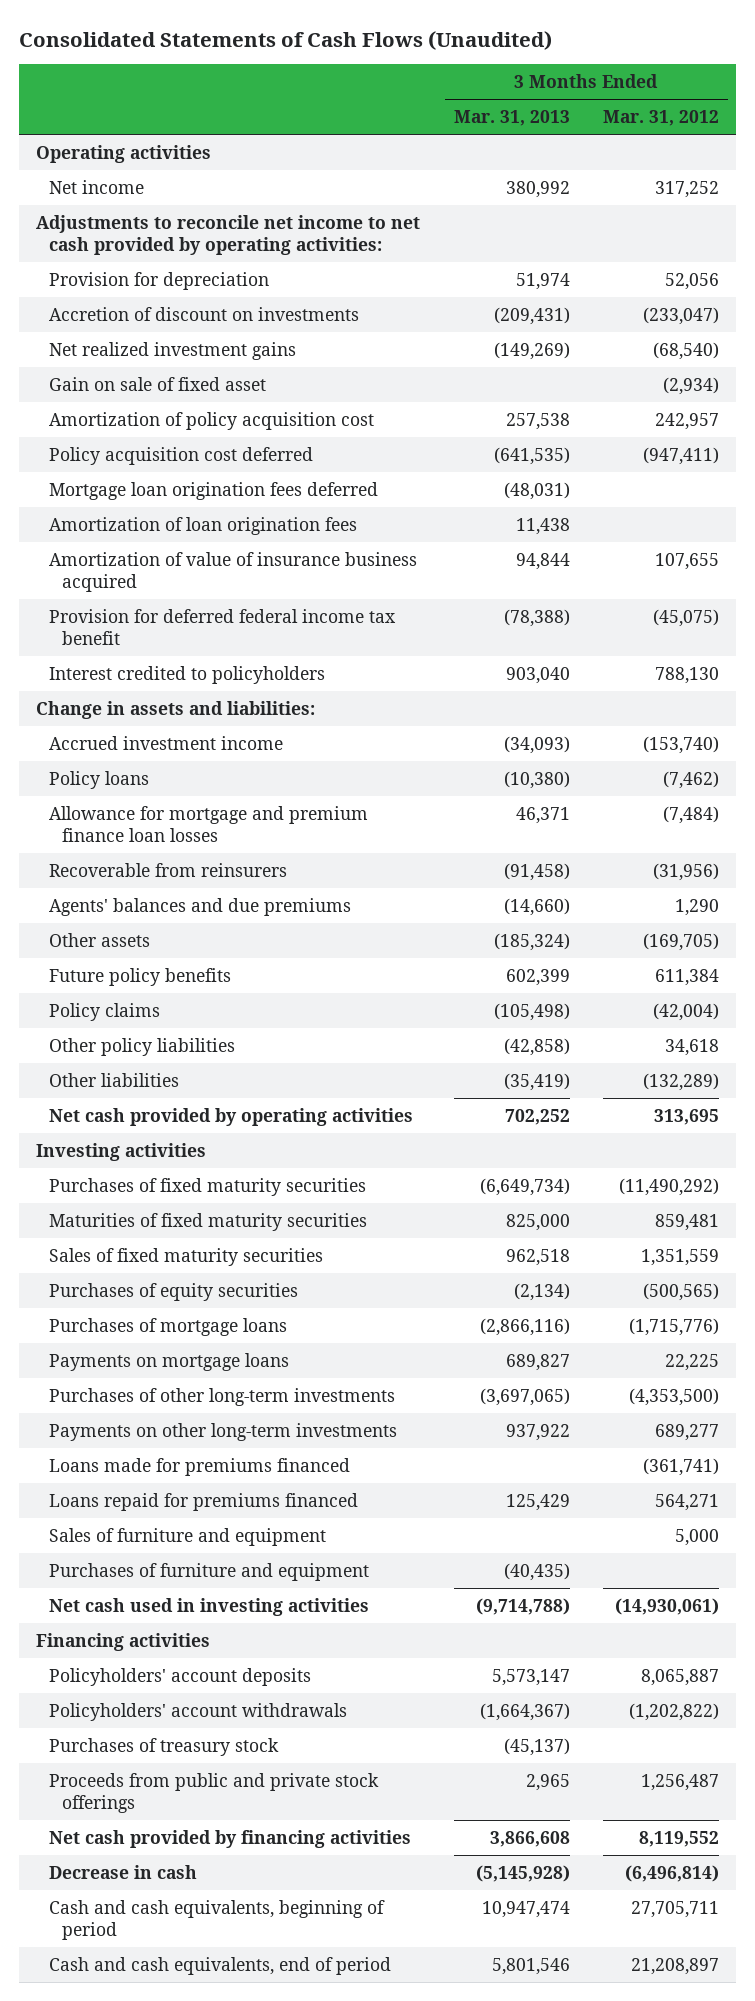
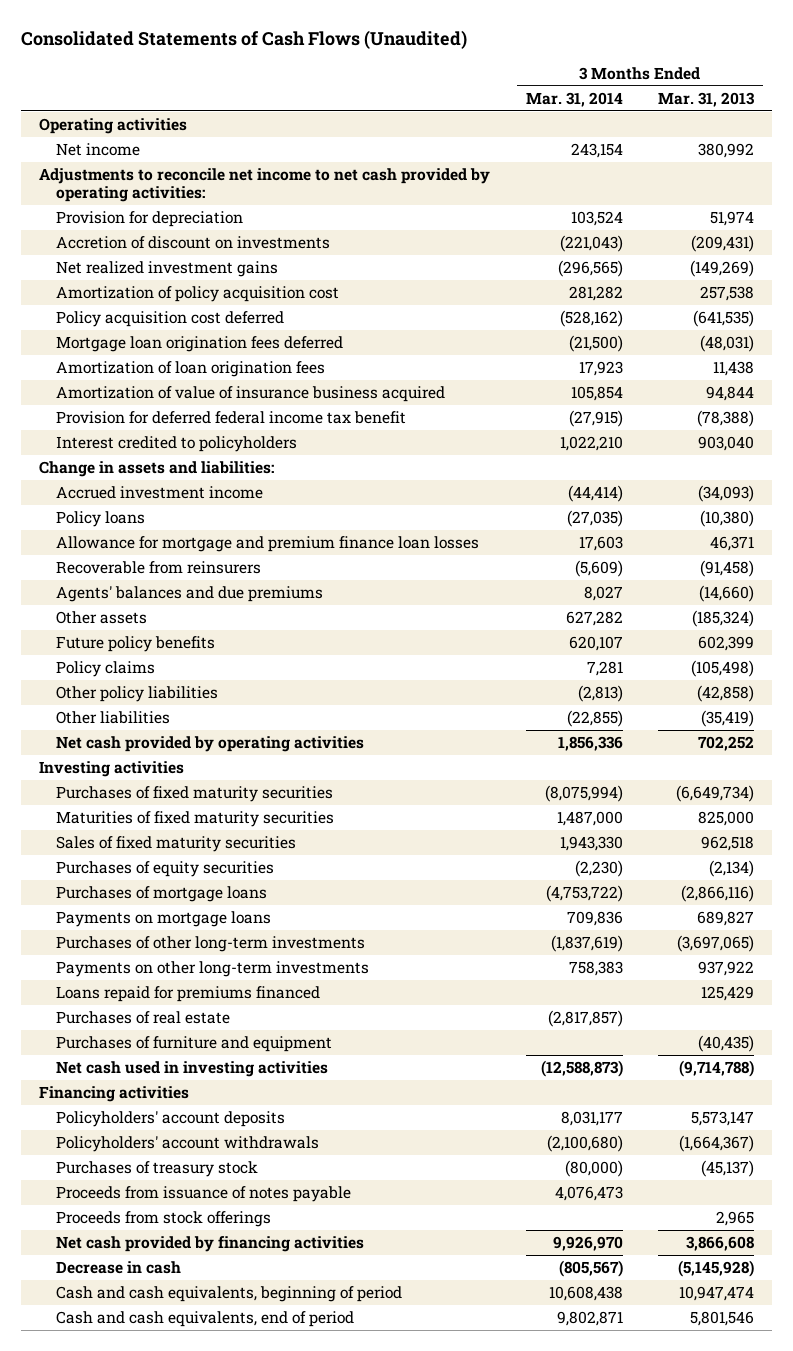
- | 3 Months Ended Mar. 31, 2013 | 3 Months Ended Mar. 31, 2012
+ | 3 Months Ended Mar. 31, 2014 | 3 Months Ended Mar. 31, 2013
- Gain on sale of fixed asset | | (2,934)
- Loans made for premiums financed | | (361,741)
- Sales of furniture and equipment | | 5,000
+ Purchases of real estate | (2,817,857) |
- Proceeds from public and private stock offerings | 2,965 | 1,256,487
+ Proceeds from issuance of notes payable | 4,076,473 |
+ Proceeds from stock offerings | | 2,965

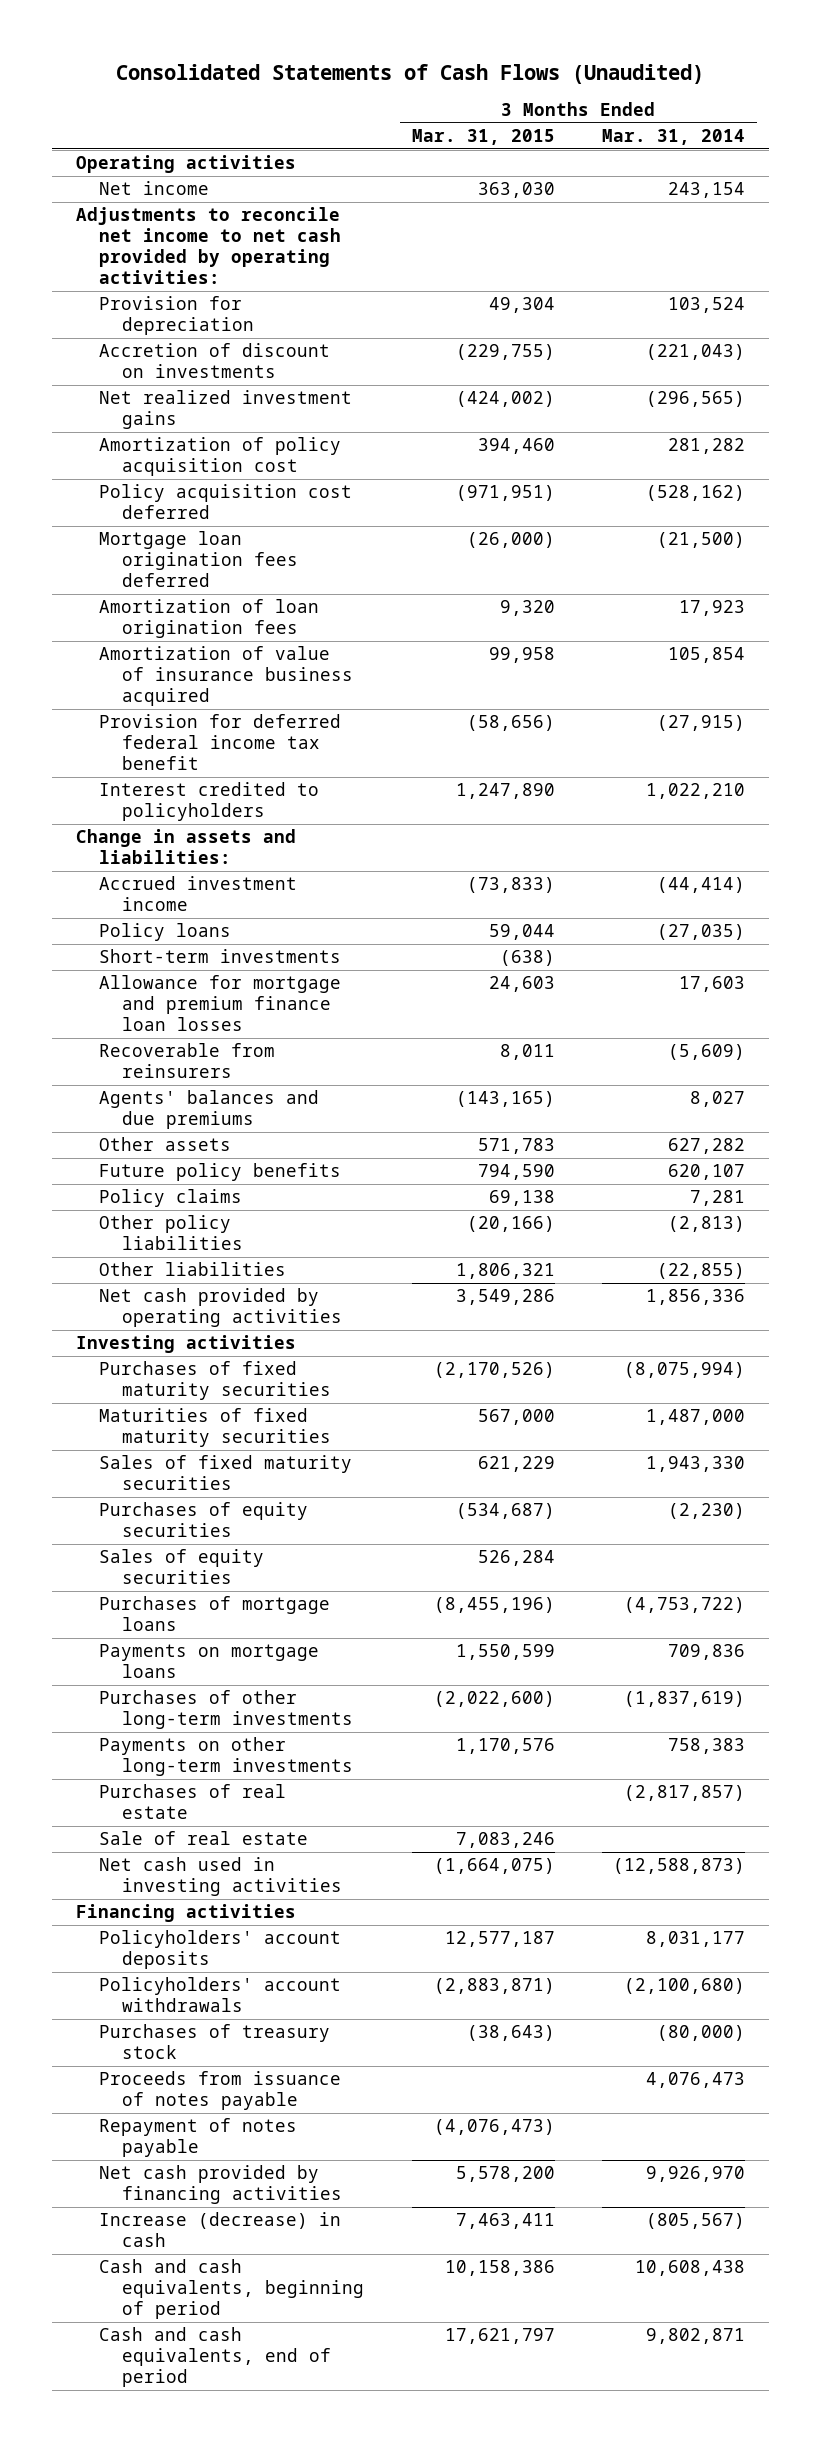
- | 3 Months Ended Mar. 31, 2014 | 3 Months Ended Mar. 31, 2013
+ | 3 Months Ended Mar. 31, 2015 | 3 Months Ended Mar. 31, 2014
+ Short-term investments | (638) |
+ Sales of equity securities | 526,284 |
- Loans repaid for premiums financed | | 125,429
- Purchases of furniture and equipment | | (40,435)
+ Sale of real estate | 7,083,246 |
- Proceeds from stock offerings | | 2,965
+ Repayment of notes payable | (4,076,473) |
- Decrease in cash | (805,567) | (5,145,928)
+ Increase (decrease) in cash | 7,463,411 | (805,567)

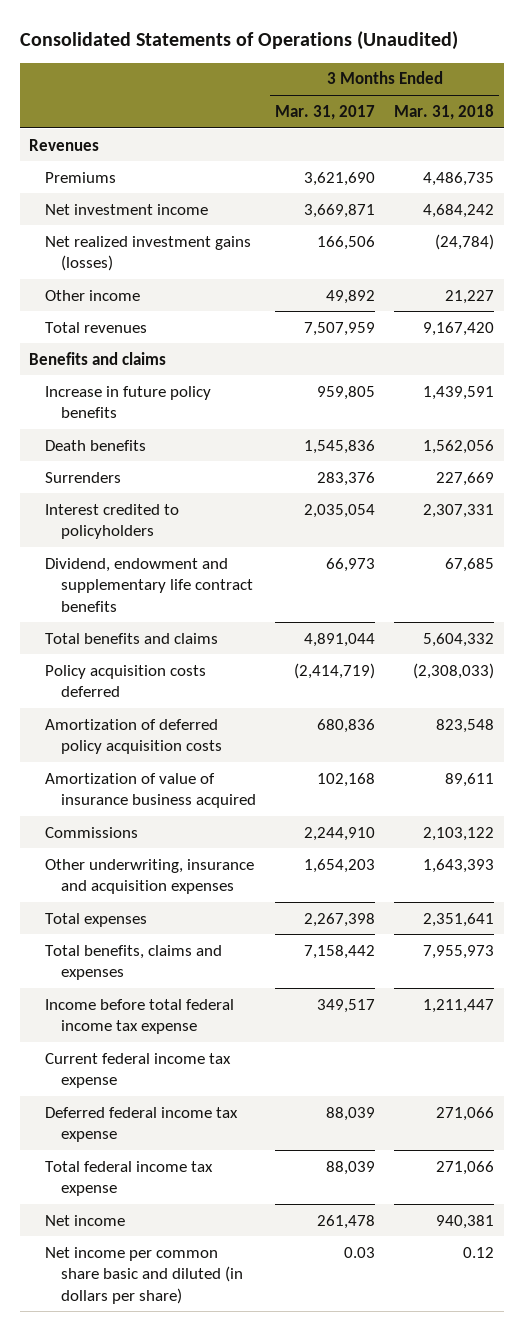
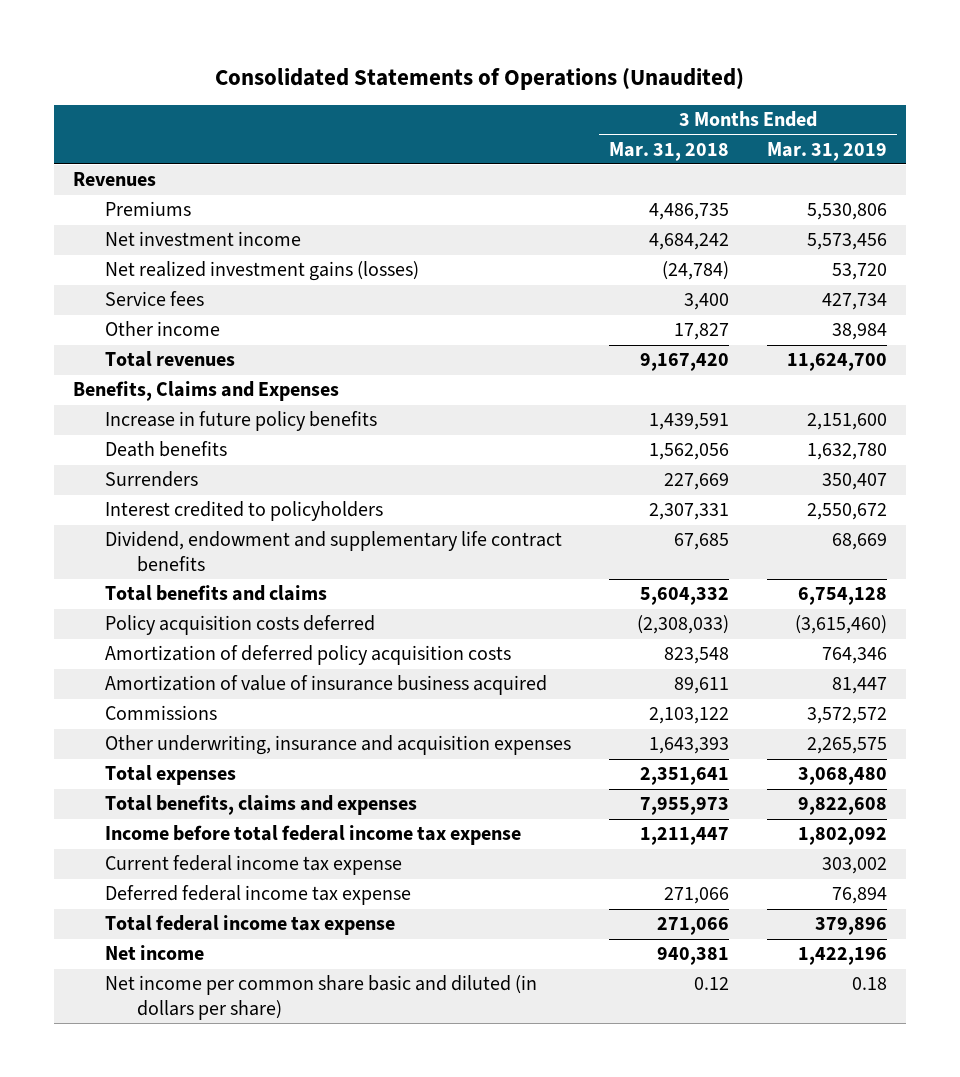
- | 3 Months Ended Mar. 31, 2017 | 3 Months Ended Mar. 31, 2018
+ | 3 Months Ended Mar. 31, 2018 | 3 Months Ended Mar. 31, 2019
- Other income | 49,892 | 21,227
+ Service fees | 3,400 | 427,734
+ Other income | 17,827 | 38,984
- Benefits and claims
+ Benefits, Claims and Expenses

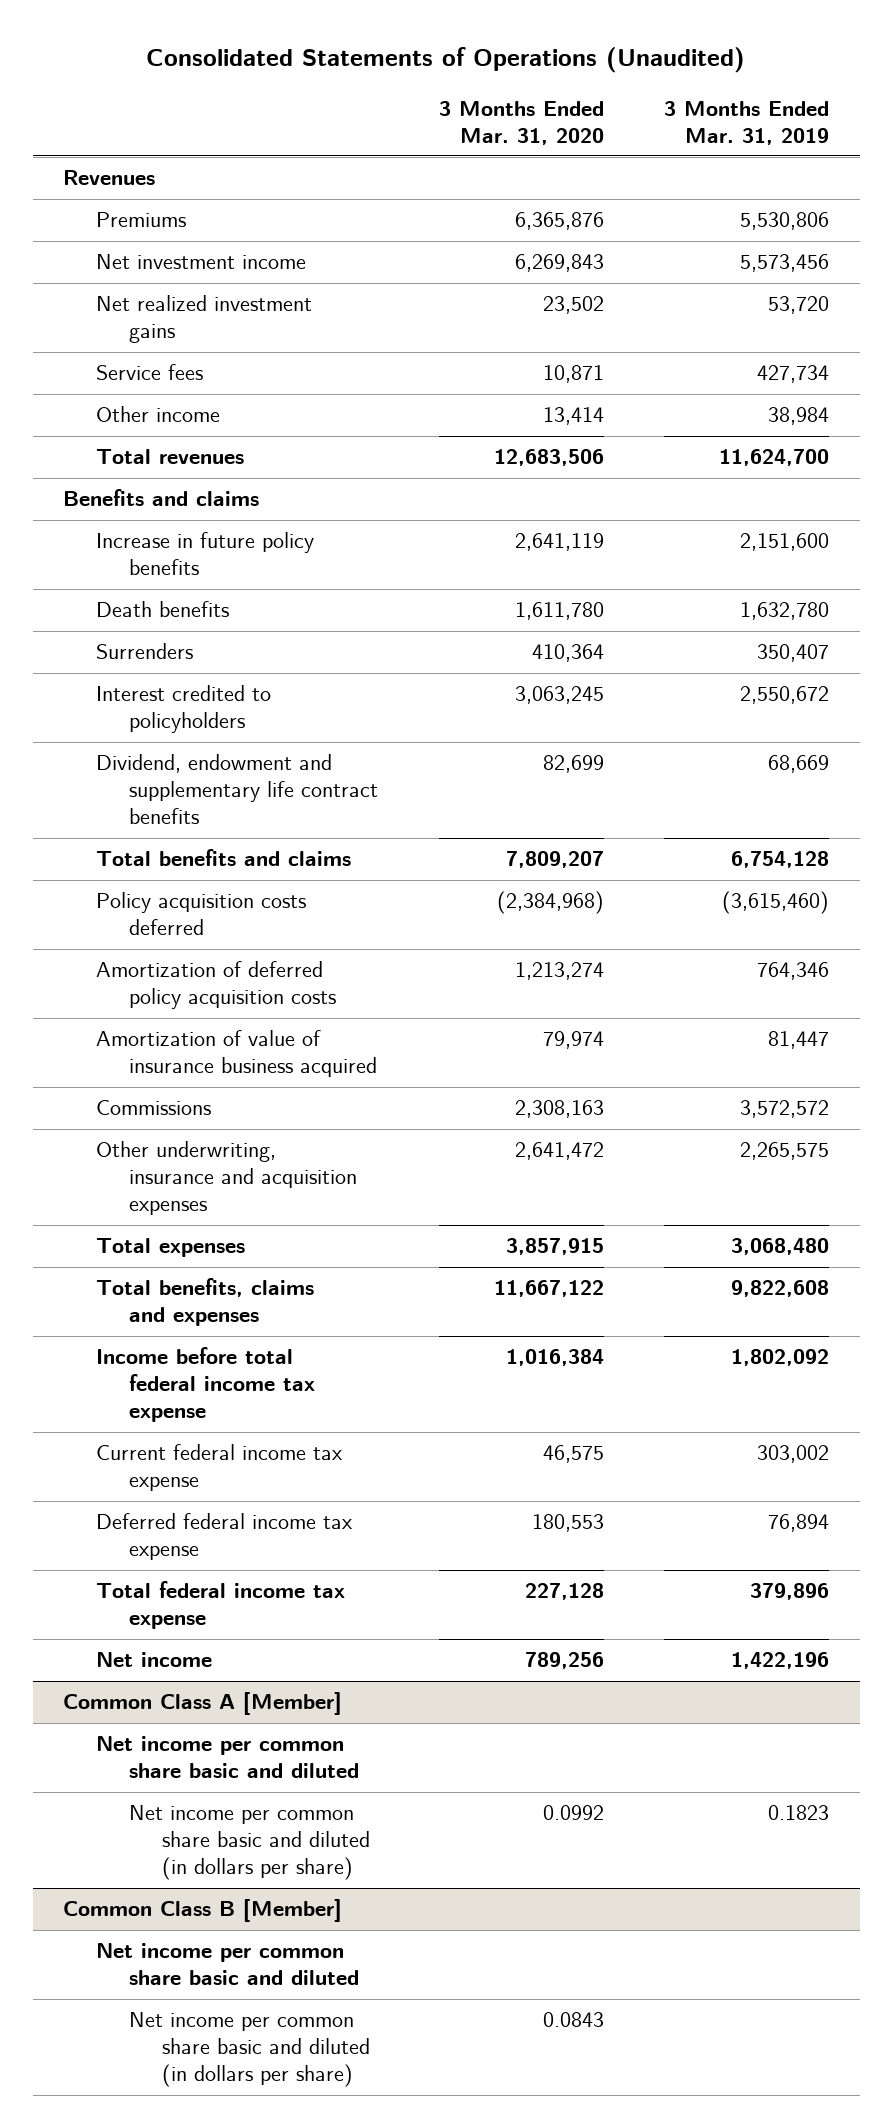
- | 3 Months Ended Mar. 31, 2018 | 3 Months Ended Mar. 31, 2019
+ | 3 Months Ended Mar. 31, 2020 | 3 Months Ended Mar. 31, 2019
- Net realized investment gains (losses) | (24,784) | 53,720
+ Net realized investment gains | 23,502 | 53,720
- Benefits, Claims and Expenses
+ Benefits and claims
- Net income per common share basic and diluted (in dollars per share) | 0.12 | 0.18
+ Common Class A [Member]
+ Net income per common share basic and diluted
+ Net income per common share basic and diluted (in dollars per share) | 0.0992 | 0.1823
+ Common Class B [Member]
+ Net income per common share basic and diluted
+ Net income per common share basic and diluted (in dollars per share) | 0.0843 |

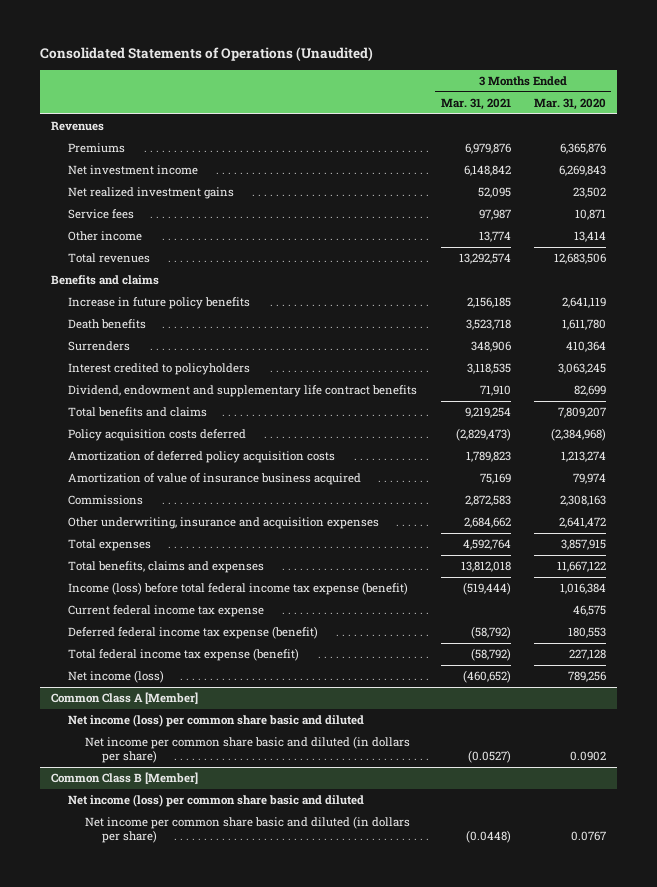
- | 3 Months Ended Mar. 31, 2020 | 3 Months Ended Mar. 31, 2019
+ | 3 Months Ended Mar. 31, 2021 | 3 Months Ended Mar. 31, 2020
- Income before total federal income tax expense | 1,016,384 | 1,802,092
+ Income (loss) before total federal income tax expense (benefit) | (519,444) | 1,016,384
- Deferred federal income tax expense | 180,553 | 76,894
- Total federal income tax expense | 227,128 | 379,896
- Net income | 789,256 | 1,422,196
+ Deferred federal income tax expense (benefit) | (58,792) | 180,553
+ Total federal income tax expense (benefit) | (58,792) | 227,128
+ Net income (loss) | (460,652) | 789,256
@ Common Class A [Member]
- Net income per common share basic and diluted
- Net income per common share basic and diluted (in dollars per share) | 0.0992 | 0.1823
+ Net income (loss) per common share basic and diluted
+ Net income per common share basic and diluted (in dollars per share) | (0.0527) | 0.0902
@ Common Class B [Member]
- Net income per common share basic and diluted
- Net income per common share basic and diluted (in dollars per share) | 0.0843 |
+ Net income (loss) per common share basic and diluted
+ Net income per common share basic and diluted (in dollars per share) | (0.0448) | 0.0767

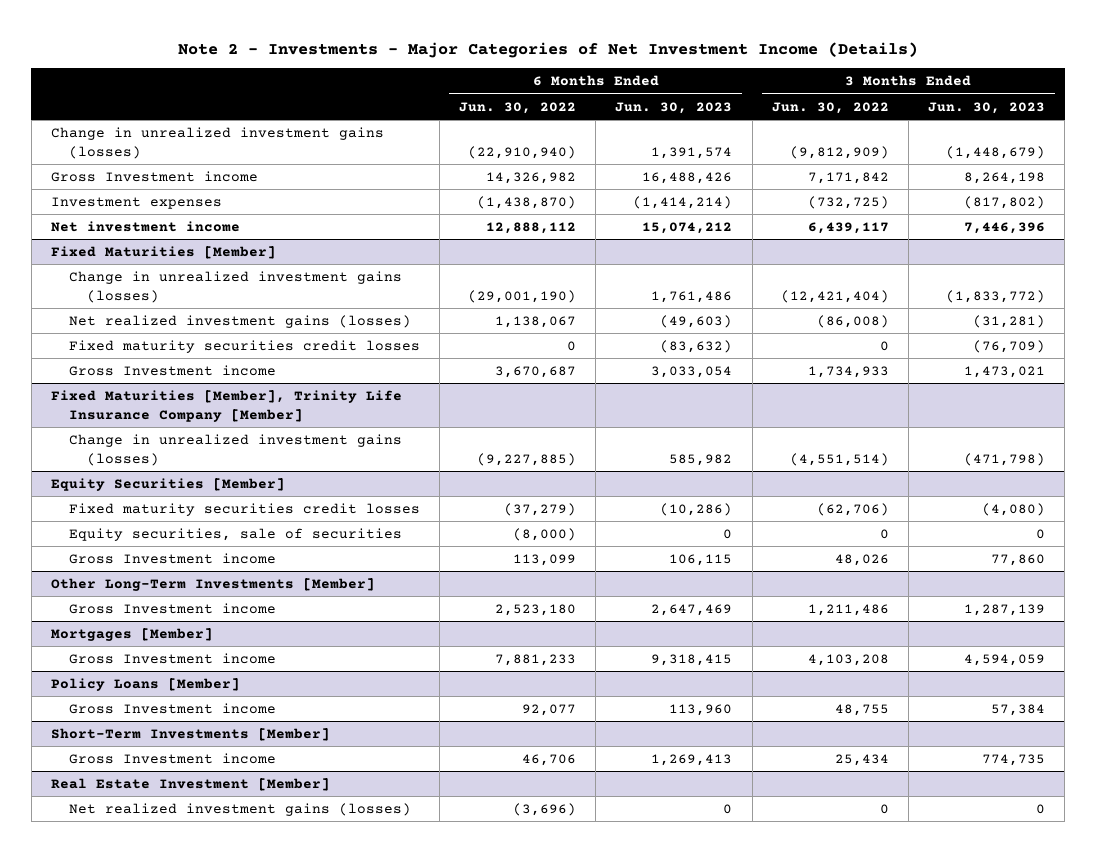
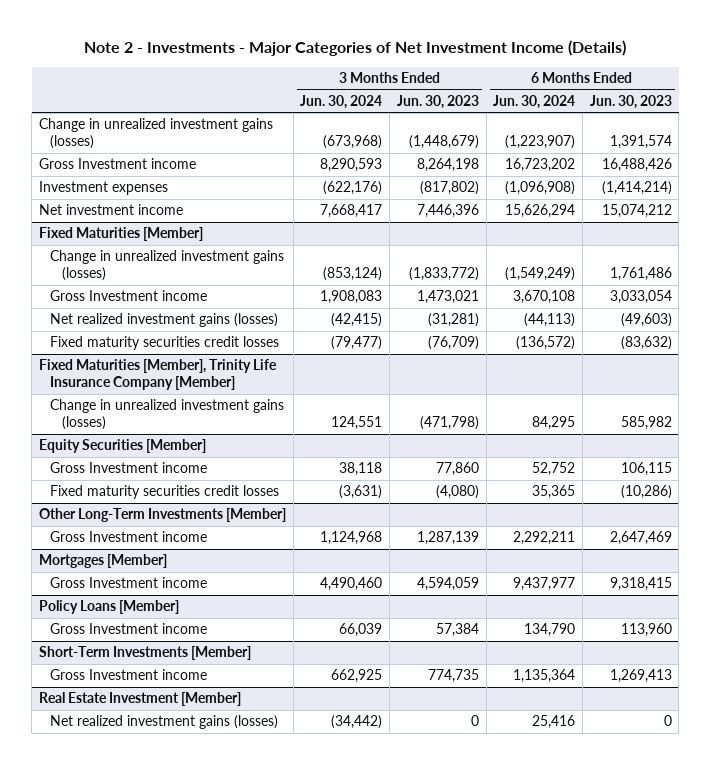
- | 6 Months Ended Jun. 30, 2022 | 6 Months Ended Jun. 30, 2023 | 3 Months Ended Jun. 30, 2022 | 3 Months Ended Jun. 30, 2023
+ | 3 Months Ended Jun. 30, 2024 | 3 Months Ended Jun. 30, 2023 | 6 Months Ended Jun. 30, 2024 | 6 Months Ended Jun. 30, 2023
@ Fixed Maturities [Member]
moved up: Gross Investment income | 1,908,083 | 1,473,021 | 3,670,108 | 3,033,054
@ Equity Securities [Member]
- Equity securities, sale of securities | (8,000) | 0 | 0 | 0
moved down: Fixed maturity securities credit losses | (3,631) | (4,080) | 35,365 | (10,286)

